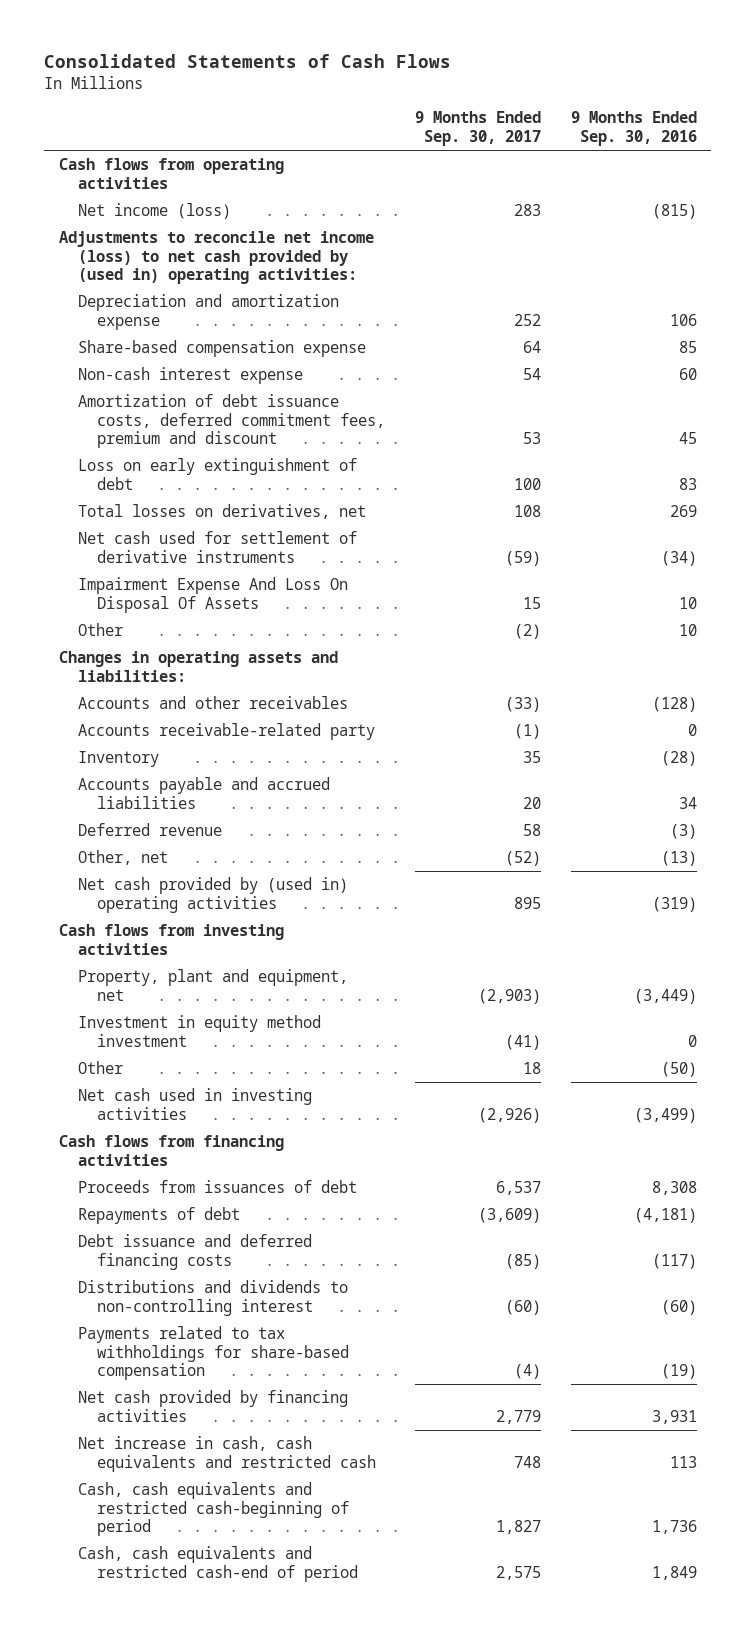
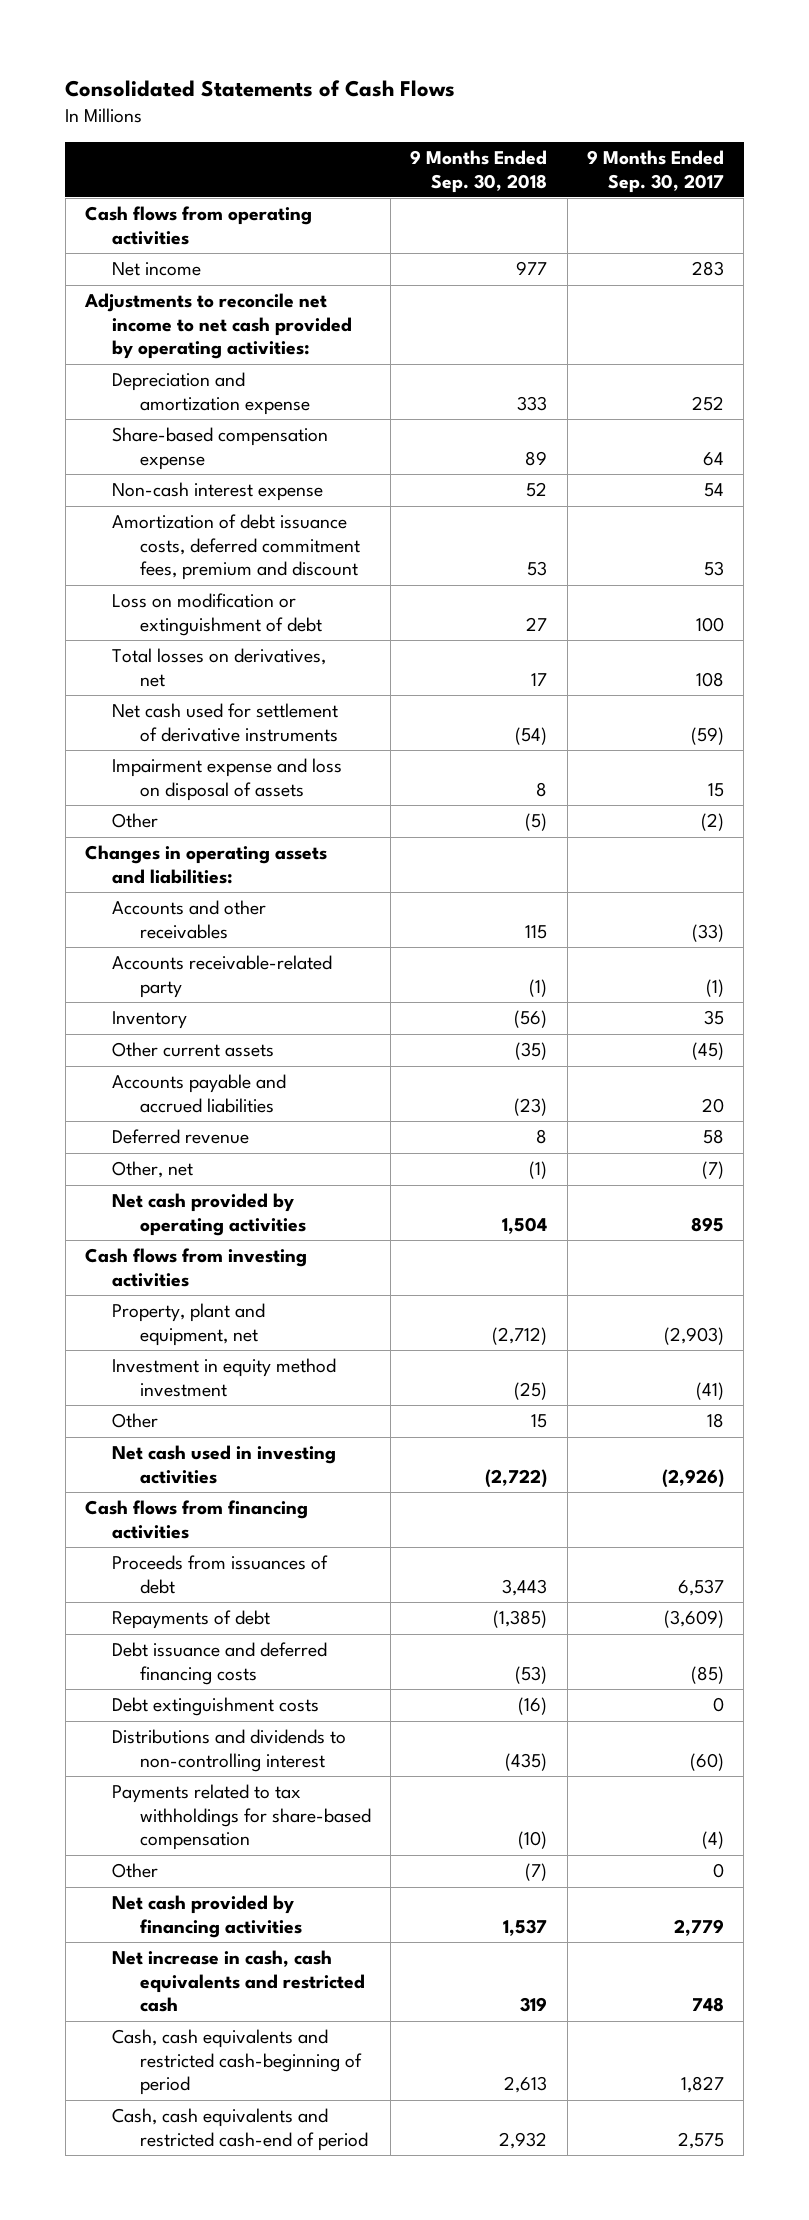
- | 9 Months Ended Sep. 30, 2017 | 9 Months Ended Sep. 30, 2016
+ | 9 Months Ended Sep. 30, 2018 | 9 Months Ended Sep. 30, 2017
- Net income (loss) | 283 | (815)
- Adjustments to reconcile net income (loss) to net cash provided by (used in) operating activities:
+ Net income | 977 | 283
+ Adjustments to reconcile net income to net cash provided by operating activities:
- Loss on early extinguishment of debt | 100 | 83
+ Loss on modification or extinguishment of debt | 27 | 100
- Impairment Expense And Loss On Disposal Of Assets | 15 | 10
+ Impairment expense and loss on disposal of assets | 8 | 15
+ Other current assets | (35) | (45)
- Other, net | (52) | (13)
- Net cash provided by (used in) operating activities | 895 | (319)
+ Other, net | (1) | (7)
+ Net cash provided by operating activities | 1,504 | 895
+ Debt extinguishment costs | (16) | 0
+ Other | (7) | 0

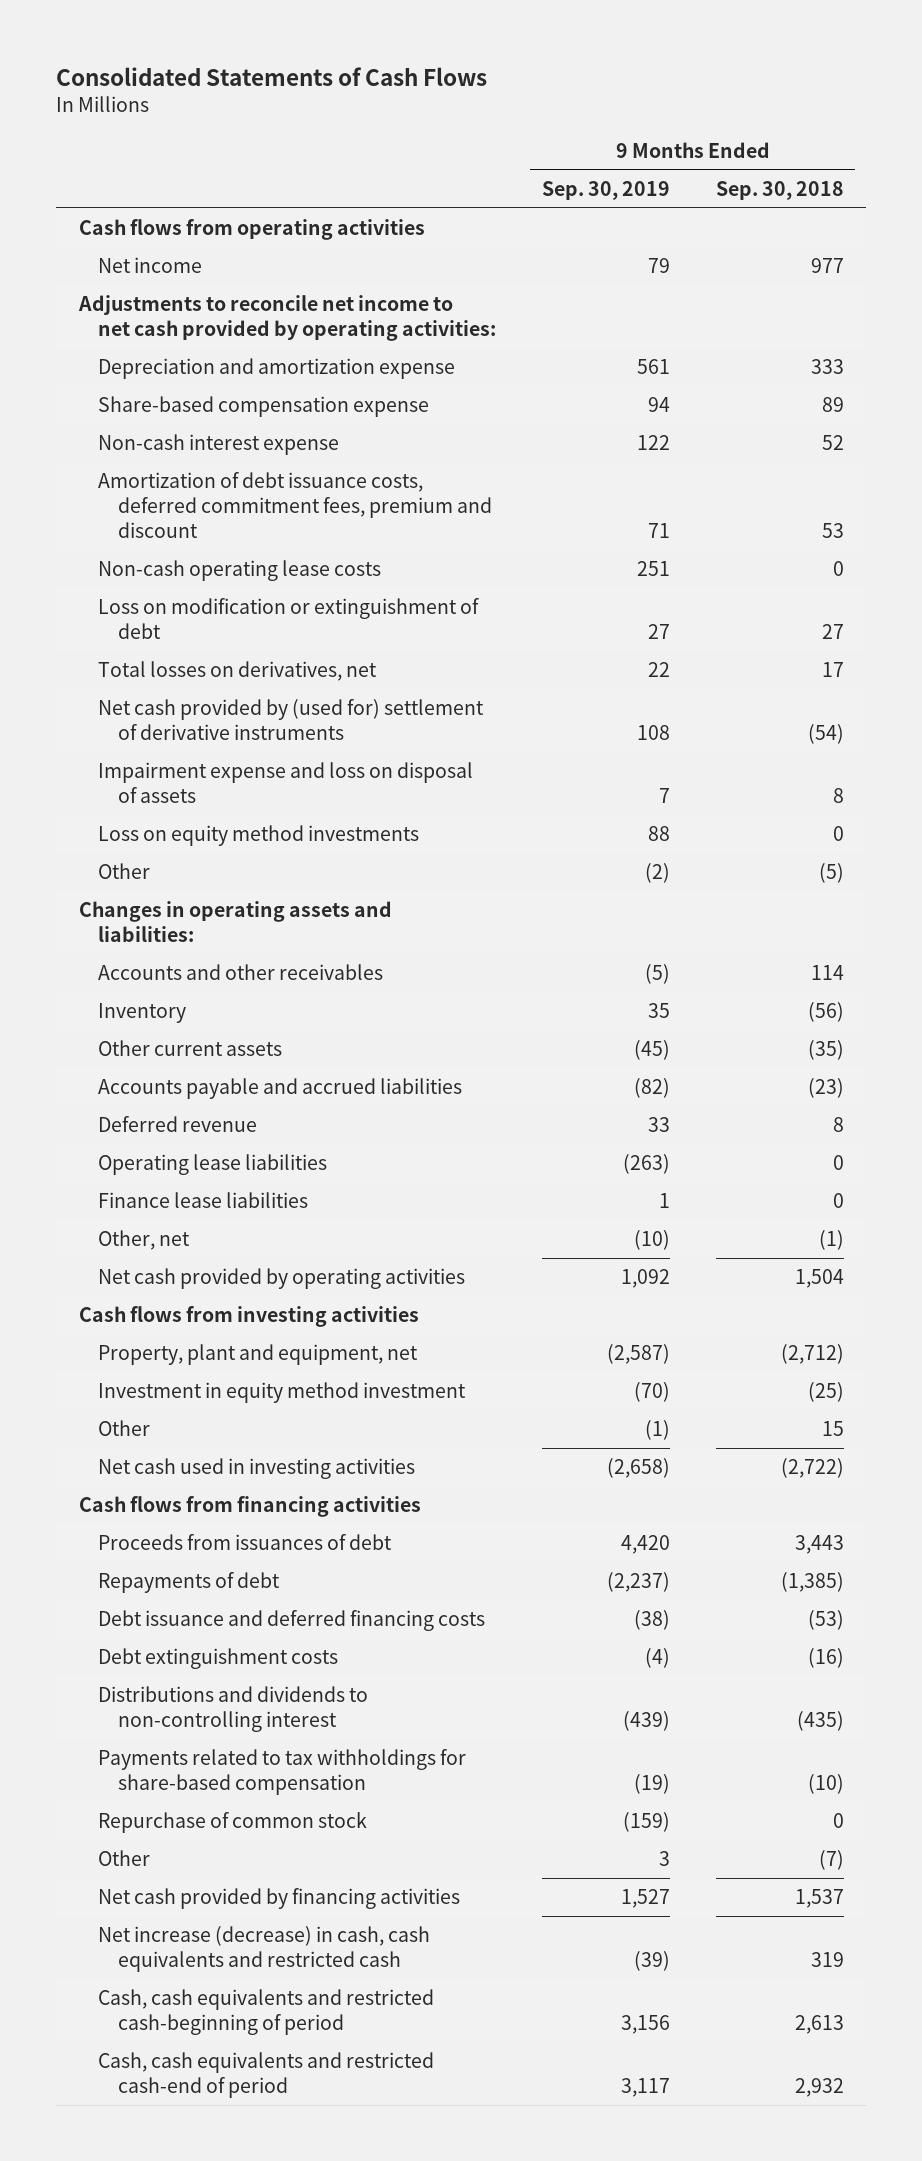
- | 9 Months Ended Sep. 30, 2018 | 9 Months Ended Sep. 30, 2017
+ | 9 Months Ended Sep. 30, 2019 | 9 Months Ended Sep. 30, 2018
+ Non-cash operating lease costs | 251 | 0
- Net cash used for settlement of derivative instruments | (54) | (59)
+ Net cash provided by (used for) settlement of derivative instruments | 108 | (54)
+ Loss on equity method investments | 88 | 0
- Accounts and other receivables | 115 | (33)
- Accounts receivable-related party | (1) | (1)
+ Accounts and other receivables | (5) | 114
+ Operating lease liabilities | (263) | 0
+ Finance lease liabilities | 1 | 0
+ Repurchase of common stock | (159) | 0
- Net increase in cash, cash equivalents and restricted cash | 319 | 748
+ Net increase (decrease) in cash, cash equivalents and restricted cash | (39) | 319

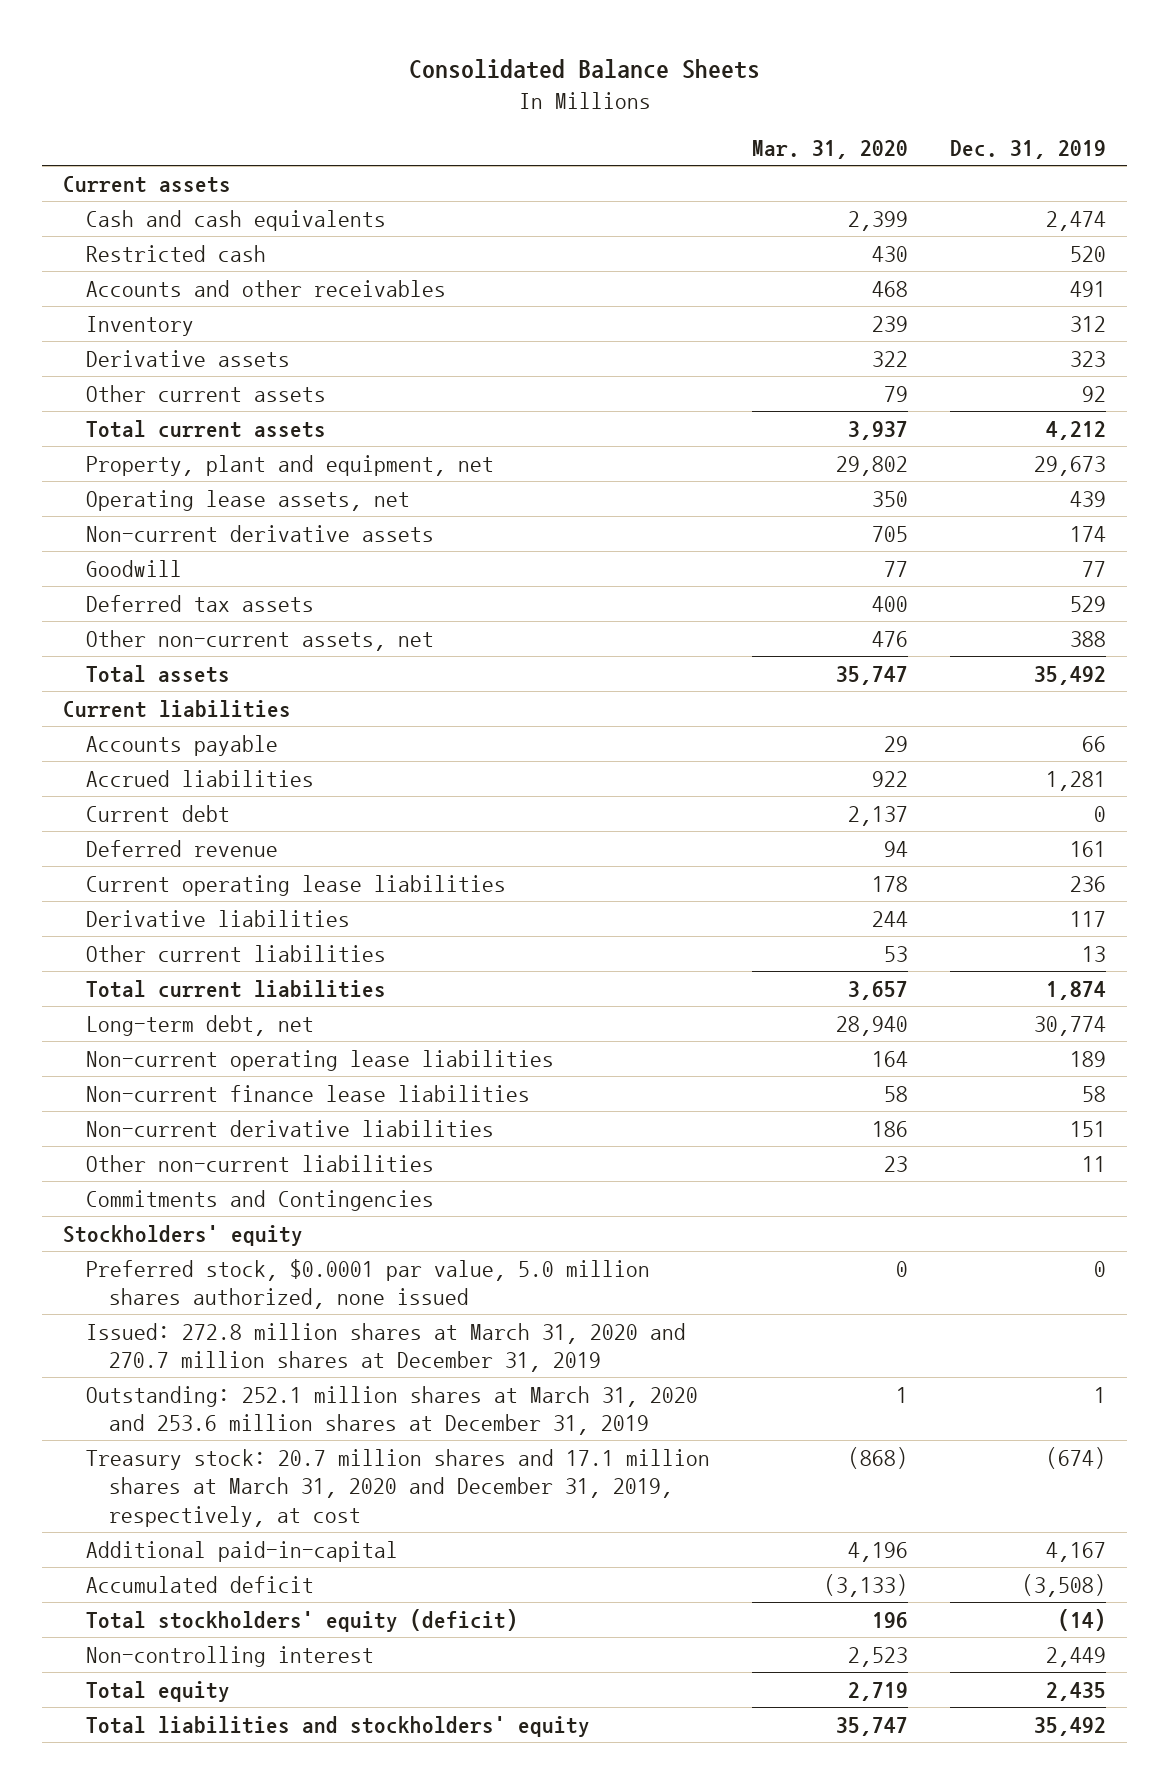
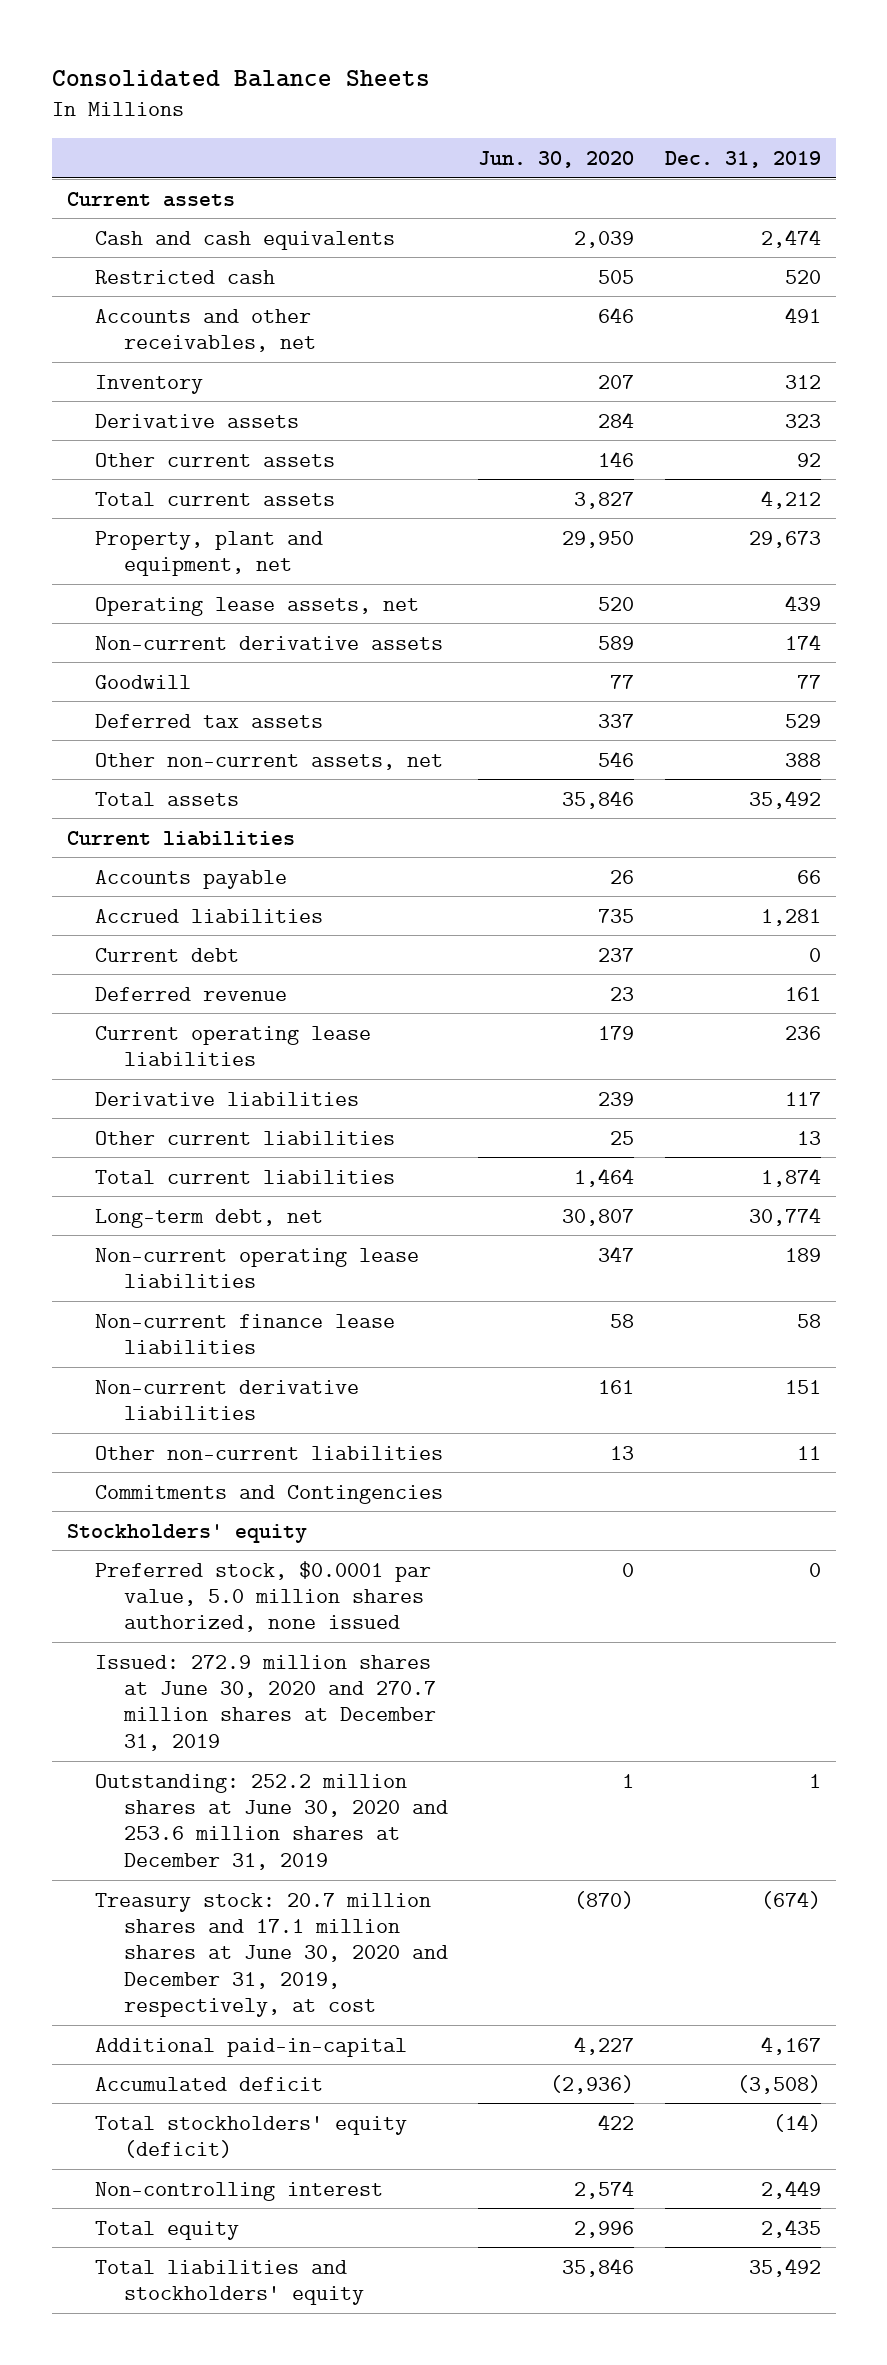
- | Mar. 31, 2020 | Dec. 31, 2019
+ | Jun. 30, 2020 | Dec. 31, 2019
- Accounts and other receivables | 468 | 491
+ Accounts and other receivables, net | 646 | 491
- Issued: 272.8 million shares at March 31, 2020 and 270.7 million shares at December 31, 2019
- Outstanding: 252.1 million shares at March 31, 2020 and 253.6 million shares at December 31, 2019 | 1 | 1
- Treasury stock: 20.7 million shares and 17.1 million shares at March 31, 2020 and December 31, 2019, respectively, at cost | (868) | (674)
+ Issued: 272.9 million shares at June 30, 2020 and 270.7 million shares at December 31, 2019
+ Outstanding: 252.2 million shares at June 30, 2020 and 253.6 million shares at December 31, 2019 | 1 | 1
+ Treasury stock: 20.7 million shares and 17.1 million shares at June 30, 2020 and December 31, 2019, respectively, at cost | (870) | (674)

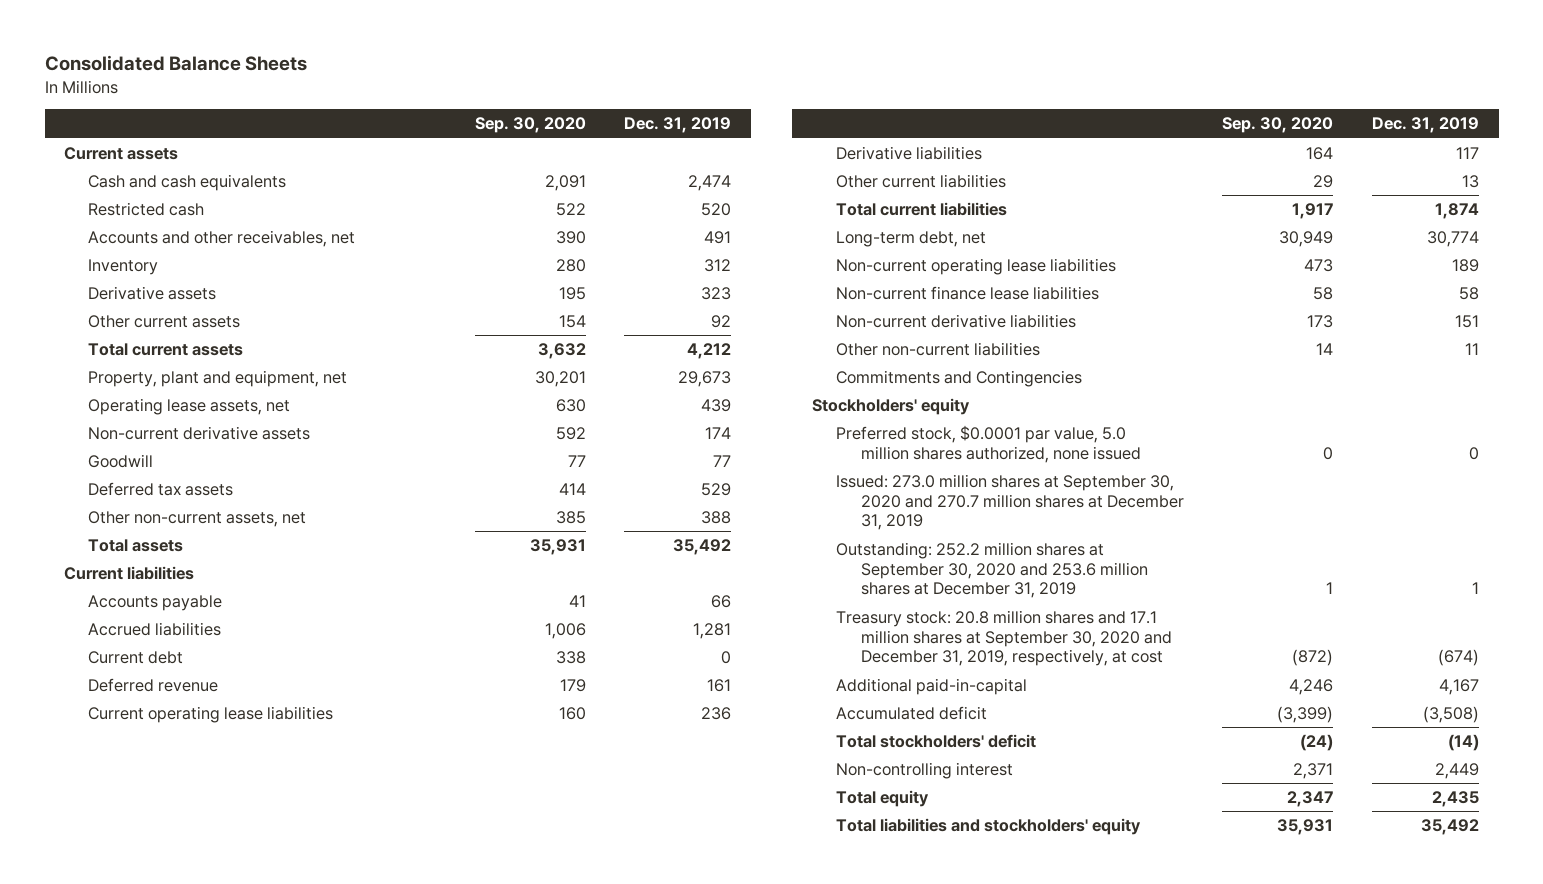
- | Jun. 30, 2020 | Dec. 31, 2019
+ | Sep. 30, 2020 | Dec. 31, 2019
- Issued: 272.9 million shares at June 30, 2020 and 270.7 million shares at December 31, 2019
- Outstanding: 252.2 million shares at June 30, 2020 and 253.6 million shares at December 31, 2019 | 1 | 1
- Treasury stock: 20.7 million shares and 17.1 million shares at June 30, 2020 and December 31, 2019, respectively, at cost | (870) | (674)
+ Issued: 273.0 million shares at September 30, 2020 and 270.7 million shares at December 31, 2019
+ Outstanding: 252.2 million shares at September 30, 2020 and 253.6 million shares at December 31, 2019 | 1 | 1
+ Treasury stock: 20.8 million shares and 17.1 million shares at September 30, 2020 and December 31, 2019, respectively, at cost | (872) | (674)
- Total stockholders' equity (deficit) | 422 | (14)
+ Total stockholders' deficit | (24) | (14)

